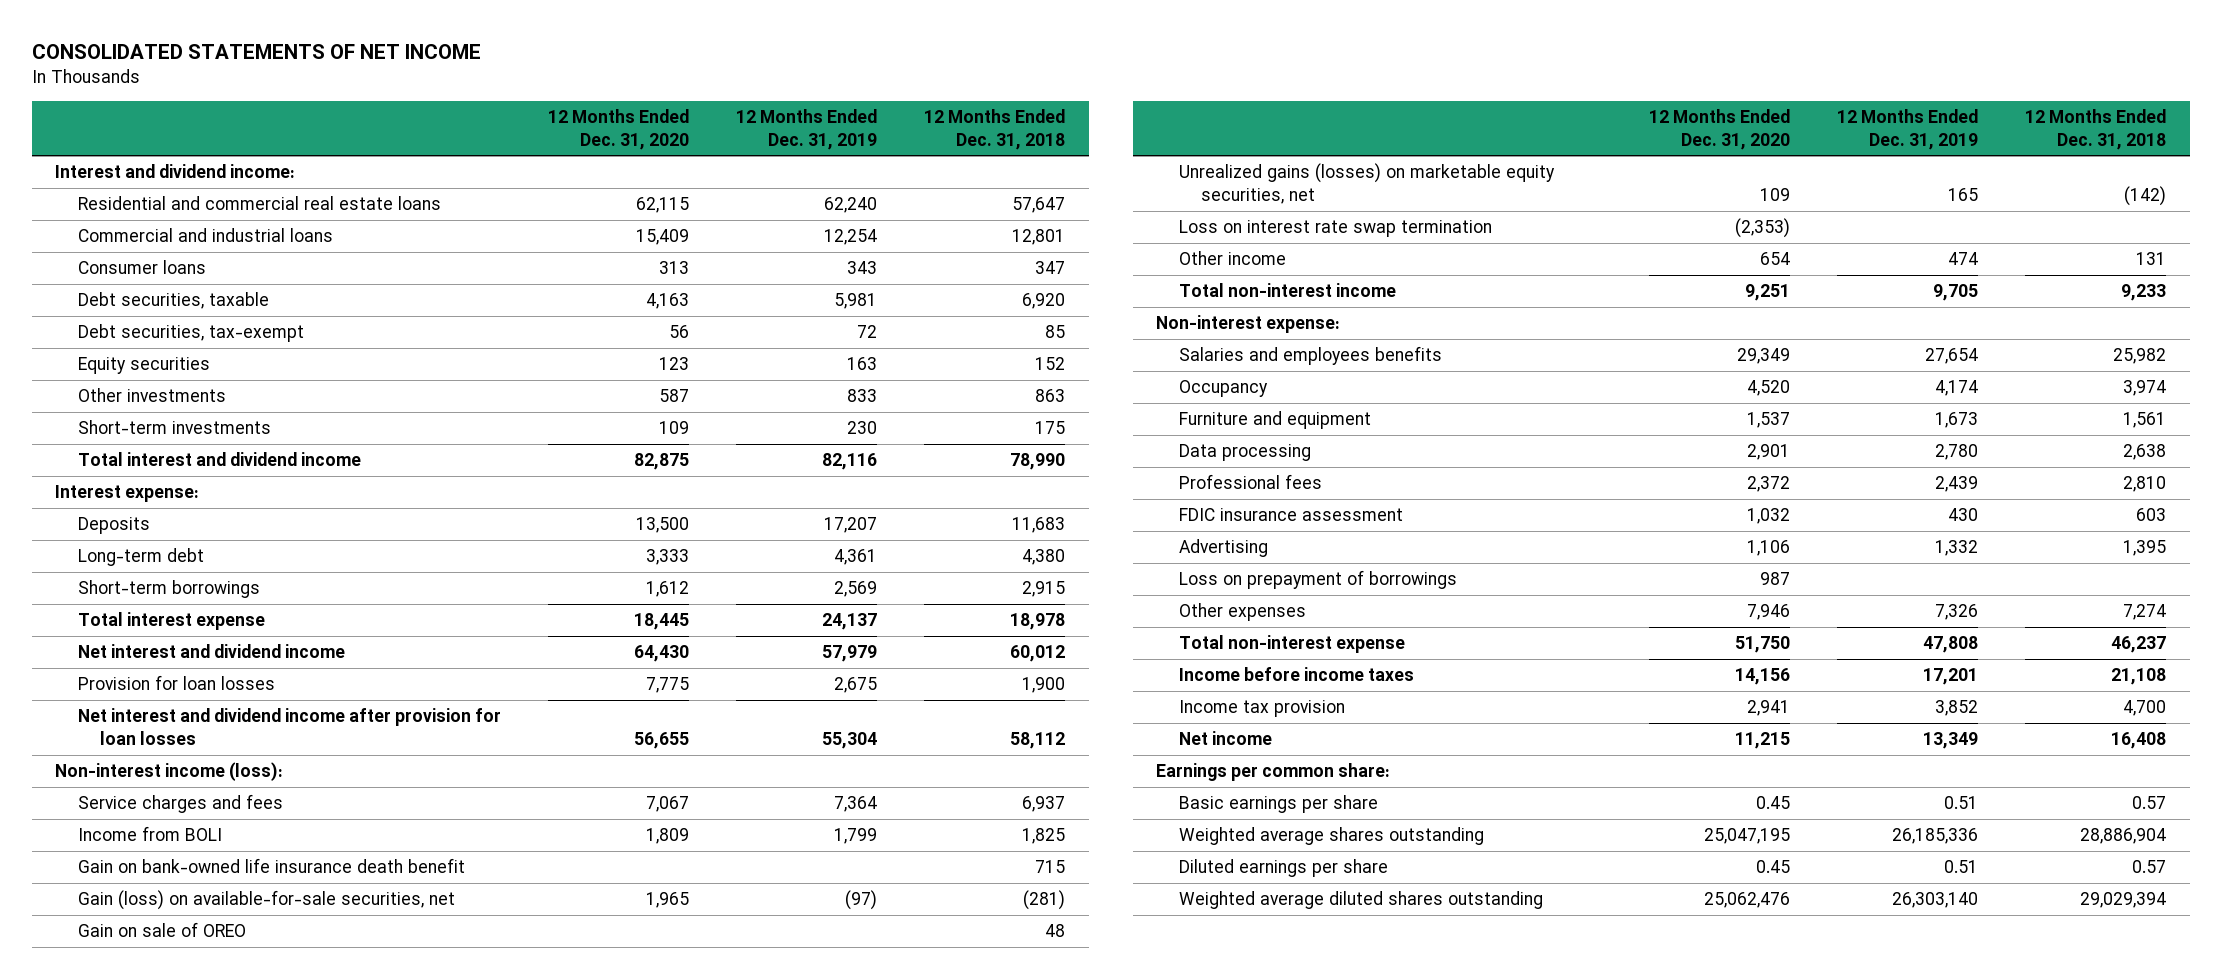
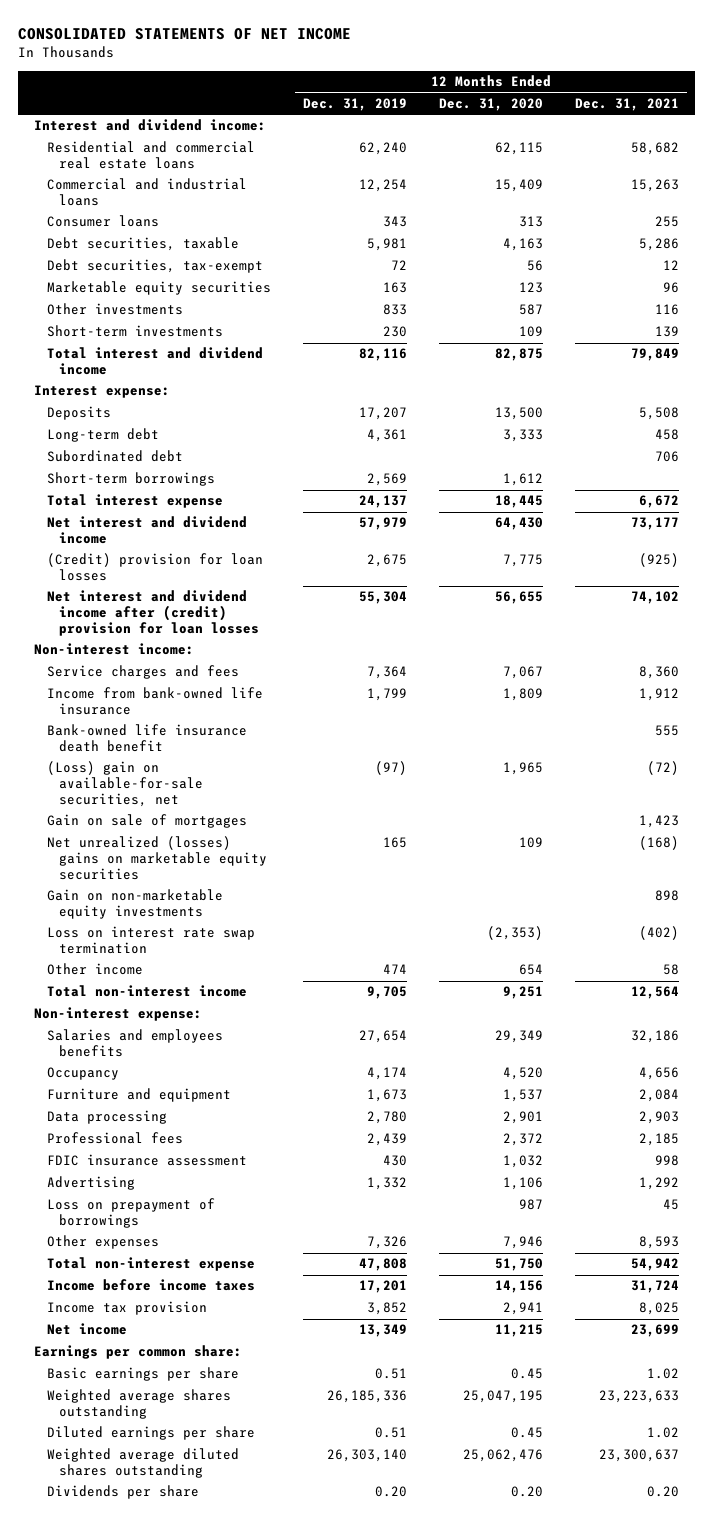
- | 12 Months Ended Dec. 31, 2020 | 12 Months Ended Dec. 31, 2019 | 12 Months Ended Dec. 31, 2018
+ | 12 Months Ended Dec. 31, 2019 | 12 Months Ended Dec. 31, 2020 | 12 Months Ended Dec. 31, 2021
- Equity securities | 123 | 163 | 152
+ Marketable equity securities | 163 | 123 | 96
+ Subordinated debt | | | 706
- Provision for loan losses | 7,775 | 2,675 | 1,900
- Net interest and dividend income after provision for loan losses | 56,655 | 55,304 | 58,112
- Non-interest income (loss):
+ (Credit) provision for loan losses | 2,675 | 7,775 | (925)
+ Net interest and dividend income after (credit) provision for loan losses | 55,304 | 56,655 | 74,102
+ Non-interest income:
- Income from BOLI | 1,809 | 1,799 | 1,825
- Gain on bank-owned life insurance death benefit | | | 715
- Gain (loss) on available-for-sale securities, net | 1,965 | (97) | (281)
- Gain on sale of OREO | | | 48
- Unrealized gains (losses) on marketable equity securities, net | 109 | 165 | (142)
+ Income from bank-owned life insurance | 1,799 | 1,809 | 1,912
+ Bank-owned life insurance death benefit | | | 555
+ (Loss) gain on available-for-sale securities, net | (97) | 1,965 | (72)
+ Gain on sale of mortgages | | | 1,423
+ Net unrealized (losses) gains on marketable equity securities | 165 | 109 | (168)
+ Gain on non-marketable equity investments | | | 898
+ Dividends per share | 0.20 | 0.20 | 0.20

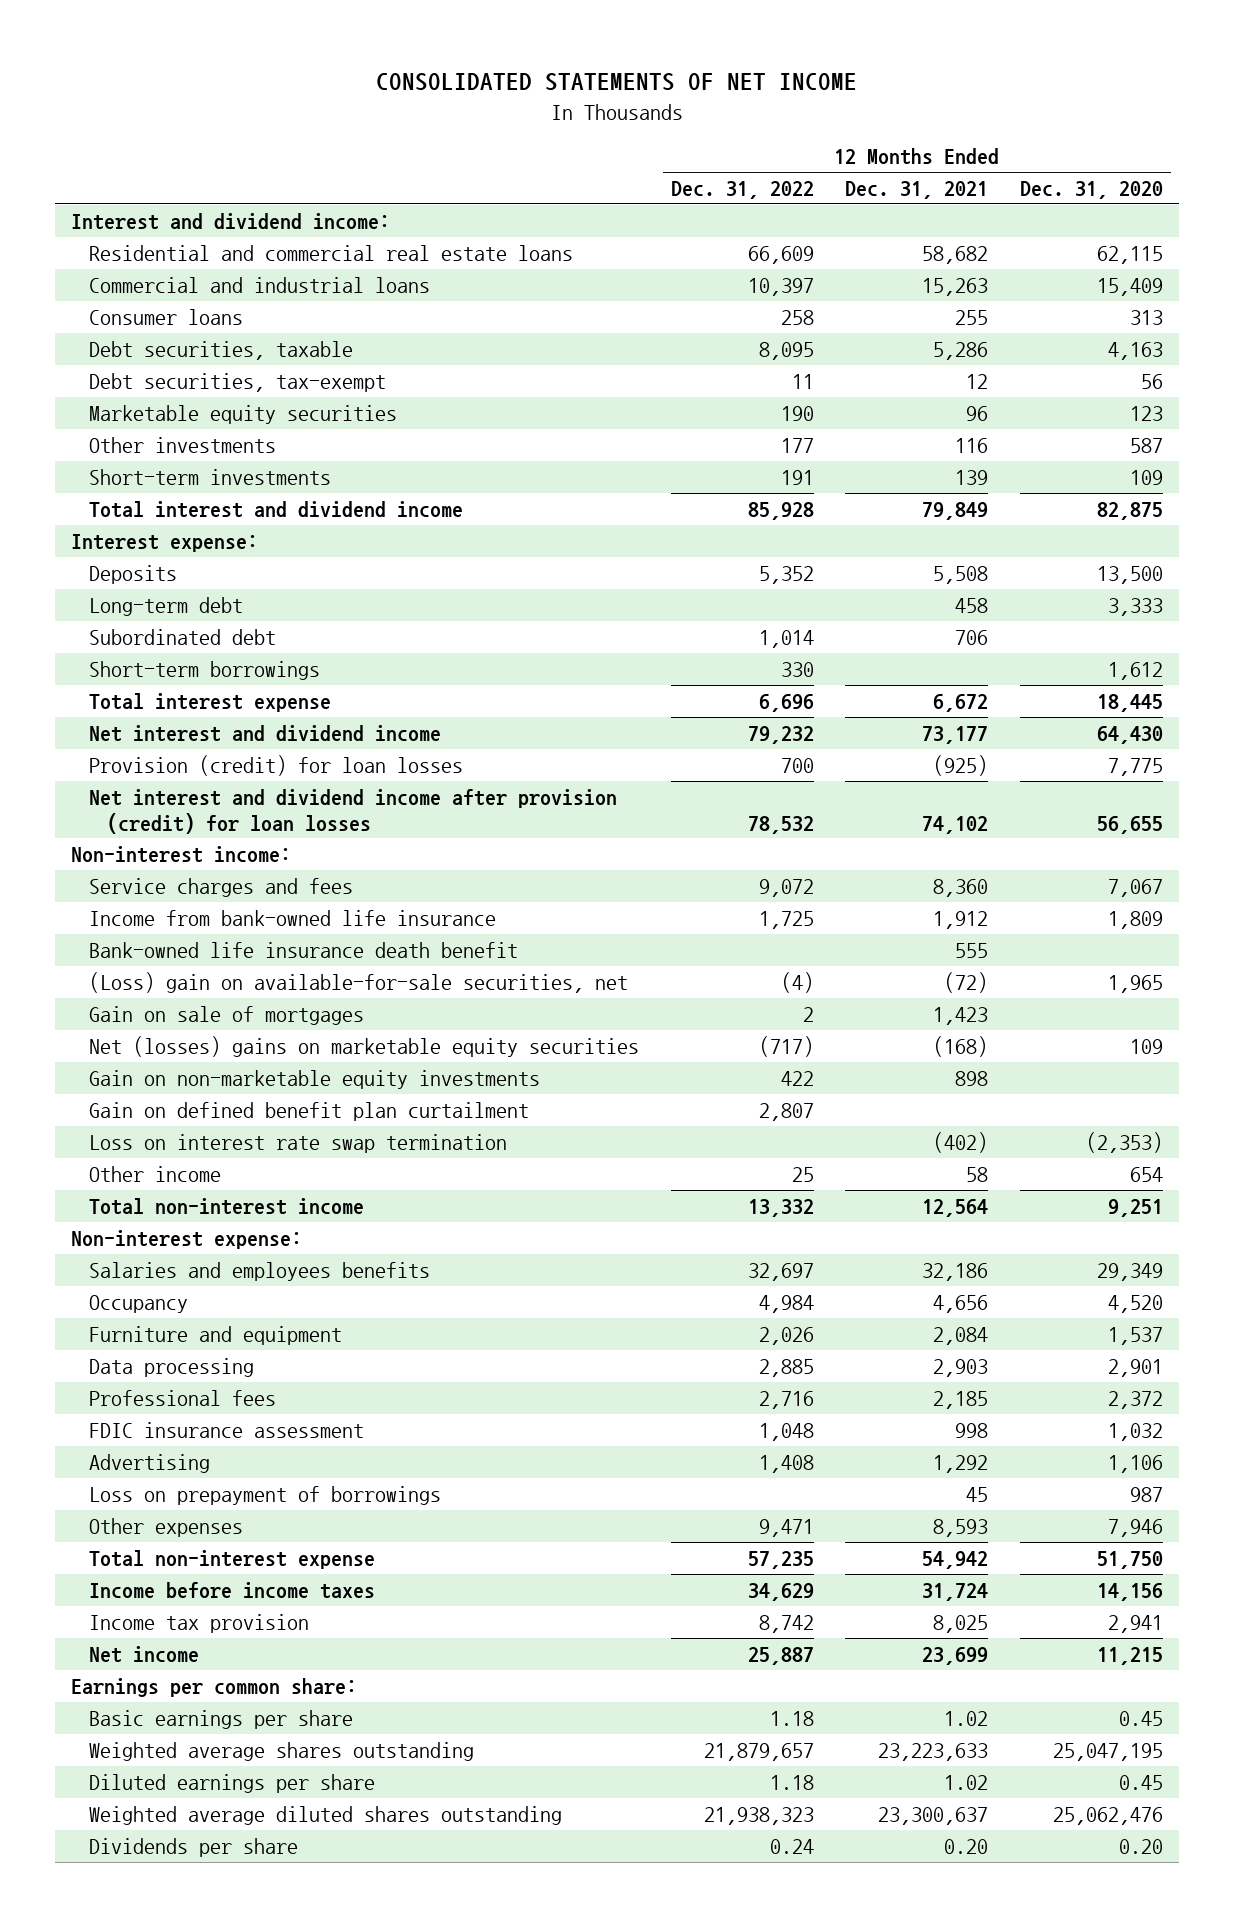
- | 12 Months Ended Dec. 31, 2019 | 12 Months Ended Dec. 31, 2020 | 12 Months Ended Dec. 31, 2021
+ | 12 Months Ended Dec. 31, 2022 | 12 Months Ended Dec. 31, 2021 | 12 Months Ended Dec. 31, 2020
- (Credit) provision for loan losses | 2,675 | 7,775 | (925)
- Net interest and dividend income after (credit) provision for loan losses | 55,304 | 56,655 | 74,102
+ Provision (credit) for loan losses | 700 | (925) | 7,775
+ Net interest and dividend income after provision (credit) for loan losses | 78,532 | 74,102 | 56,655
- Net unrealized (losses) gains on marketable equity securities | 165 | 109 | (168)
+ Net (losses) gains on marketable equity securities | (717) | (168) | 109
+ Gain on defined benefit plan curtailment | 2,807 | |

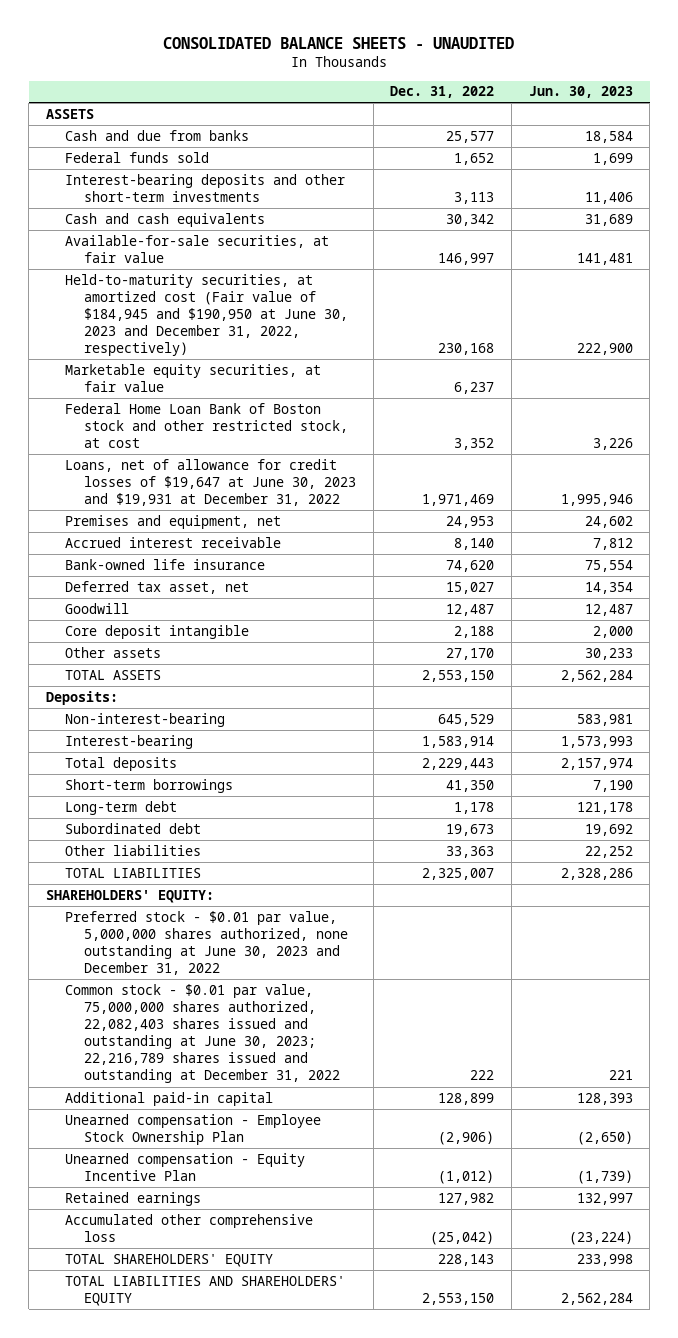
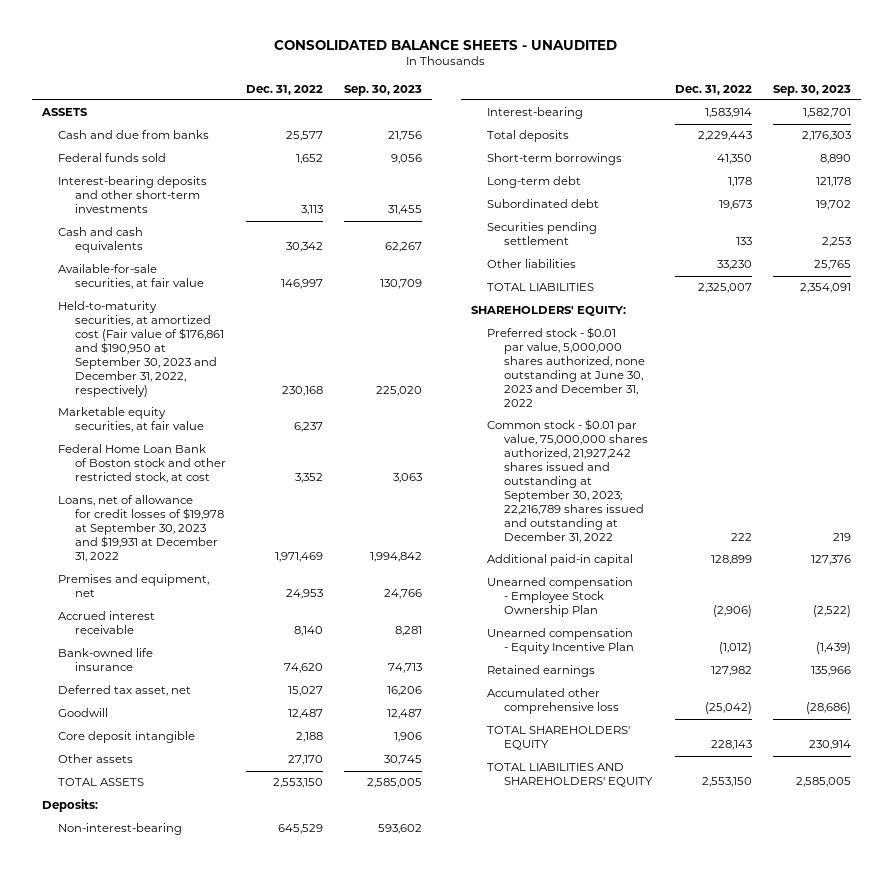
- | Dec. 31, 2022 | Jun. 30, 2023
+ | Dec. 31, 2022 | Sep. 30, 2023
- Held-to-maturity securities, at amortized cost (Fair value of $184,945 and $190,950 at June 30, 2023 and December 31, 2022, respectively) | 230,168 | 222,900
+ Held-to-maturity securities, at amortized cost (Fair value of $176,861 and $190,950 at September 30, 2023 and December 31, 2022, respectively) | 230,168 | 225,020
- Loans, net of allowance for credit losses of $19,647 at June 30, 2023 and $19,931 at December 31, 2022 | 1,971,469 | 1,995,946
+ Loans, net of allowance for credit losses of $19,978 at September 30, 2023 and $19,931 at December 31, 2022 | 1,971,469 | 1,994,842
- Other liabilities | 33,363 | 22,252
+ Securities pending settlement | 133 | 2,253
+ Other liabilities | 33,230 | 25,765
- Common stock - $0.01 par value, 75,000,000 shares authorized, 22,082,403 shares issued and outstanding at June 30, 2023; 22,216,789 shares issued and outstanding at December 31, 2022 | 222 | 221
+ Common stock - $0.01 par value, 75,000,000 shares authorized, 21,927,242 shares issued and outstanding at September 30, 2023; 22,216,789 shares issued and outstanding at December 31, 2022 | 222 | 219

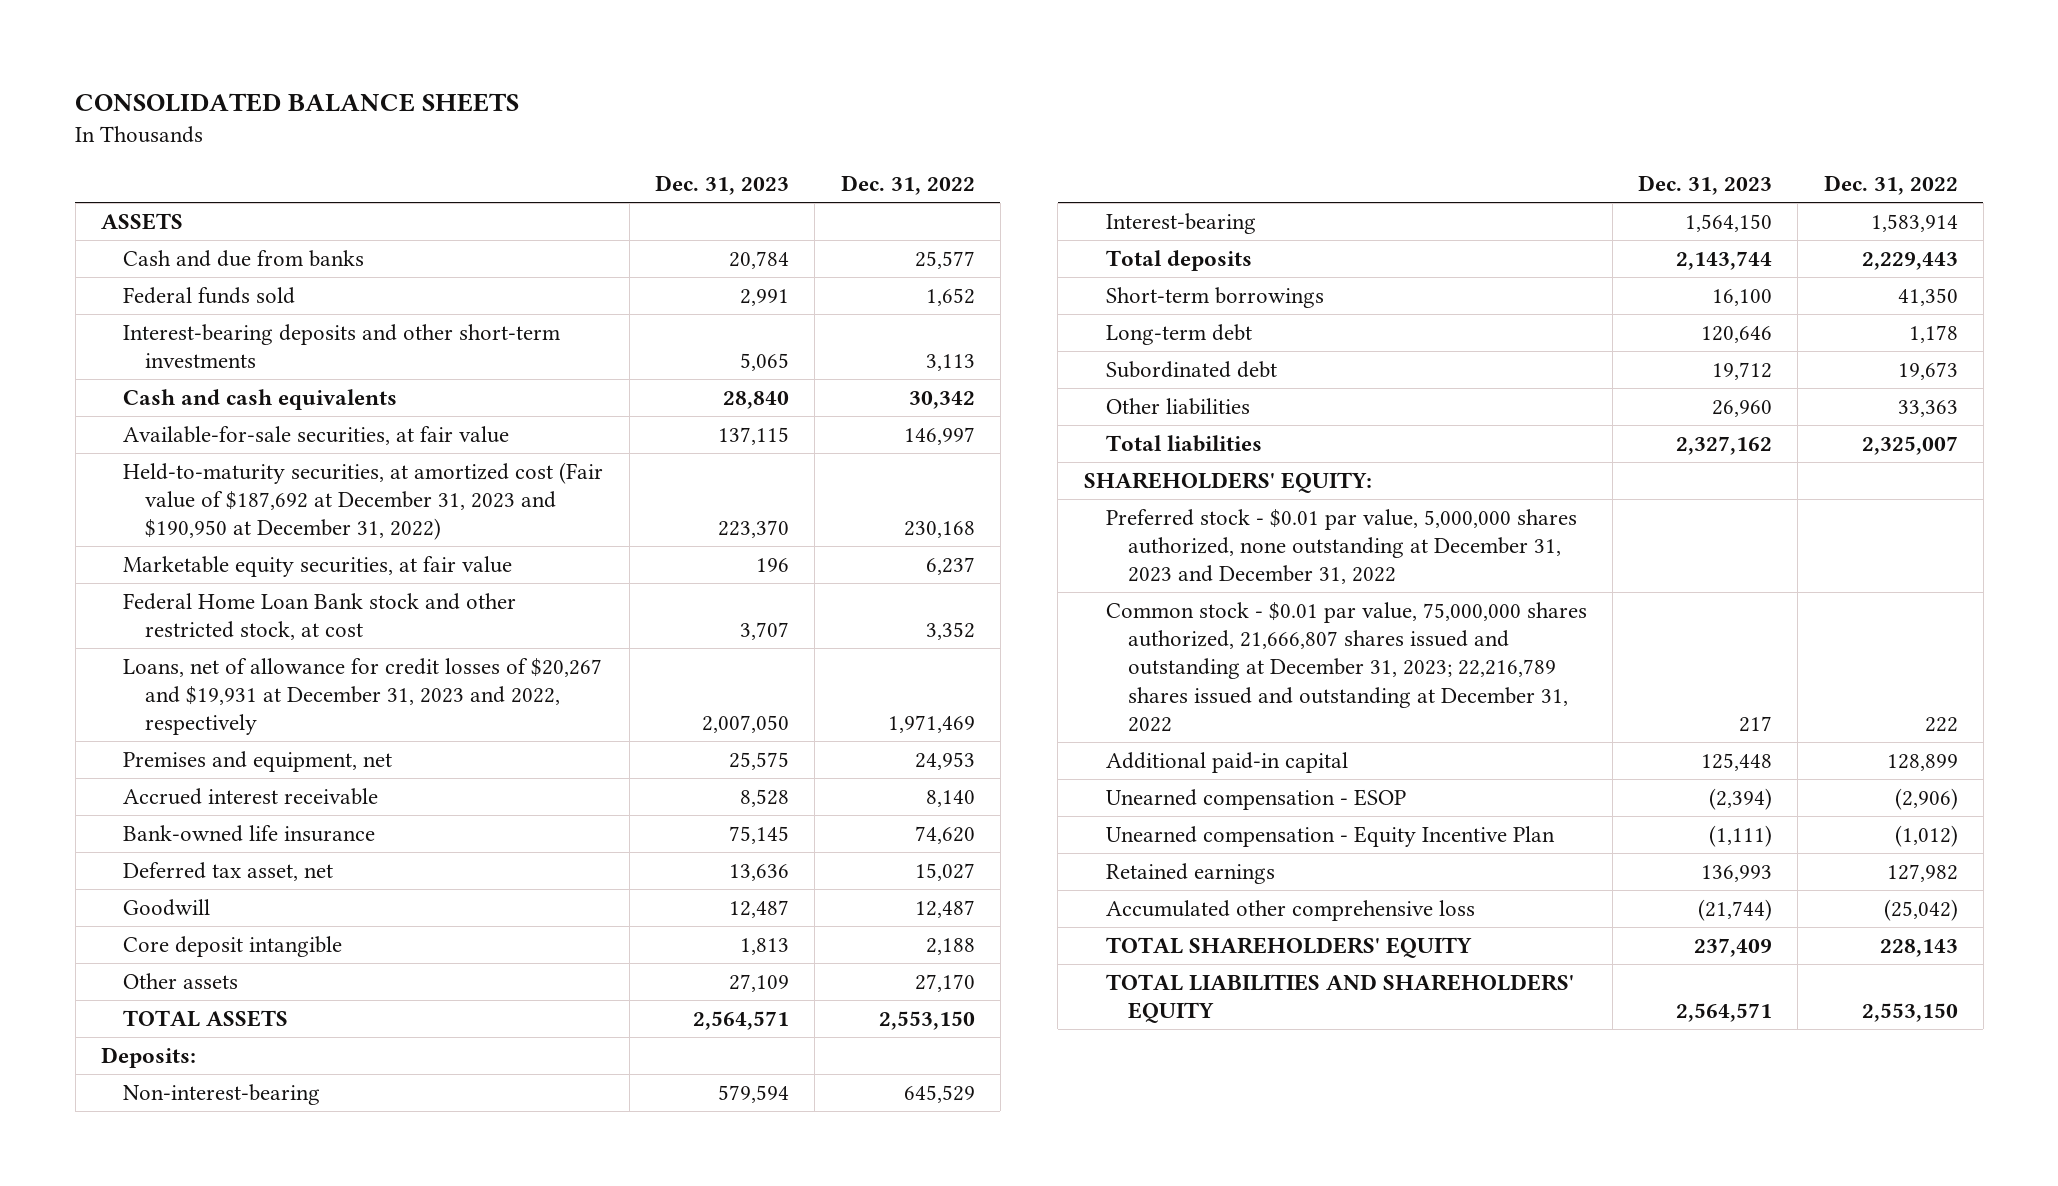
- CONSOLIDATED BALANCE SHEETS - UNAUDITED
+ CONSOLIDATED BALANCE SHEETS
- | Dec. 31, 2022 | Sep. 30, 2023
+ | Dec. 31, 2023 | Dec. 31, 2022
- Held-to-maturity securities, at amortized cost (Fair value of $176,861 and $190,950 at September 30, 2023 and December 31, 2022, respectively) | 230,168 | 225,020
+ Held-to-maturity securities, at amortized cost (Fair value of $187,692 at December 31, 2023 and $190,950 at December 31, 2022) | 223,370 | 230,168
- Federal Home Loan Bank of Boston stock and other restricted stock, at cost | 3,352 | 3,063
- Loans, net of allowance for credit losses of $19,978 at September 30, 2023 and $19,931 at December 31, 2022 | 1,971,469 | 1,994,842
+ Federal Home Loan Bank stock and other restricted stock, at cost | 3,707 | 3,352
+ Loans, net of allowance for credit losses of $20,267 and $19,931 at December 31, 2023 and 2022, respectively | 2,007,050 | 1,971,469
- Securities pending settlement | 133 | 2,253
- Other liabilities | 33,230 | 25,765
- TOTAL LIABILITIES | 2,325,007 | 2,354,091
+ Other liabilities | 26,960 | 33,363
+ Total liabilities | 2,327,162 | 2,325,007
- Preferred stock - $0.01 par value, 5,000,000 shares authorized, none outstanding at June 30, 2023 and December 31, 2022
- Common stock - $0.01 par value, 75,000,000 shares authorized, 21,927,242 shares issued and outstanding at September 30, 2023; 22,216,789 shares issued and outstanding at December 31, 2022 | 222 | 219
+ Preferred stock - $0.01 par value, 5,000,000 shares authorized, none outstanding at December 31, 2023 and December 31, 2022
+ Common stock - $0.01 par value, 75,000,000 shares authorized, 21,666,807 shares issued and outstanding at December 31, 2023; 22,216,789 shares issued and outstanding at December 31, 2022 | 217 | 222
- Unearned compensation - Employee Stock Ownership Plan | (2,906) | (2,522)
+ Unearned compensation - ESOP | (2,394) | (2,906)

